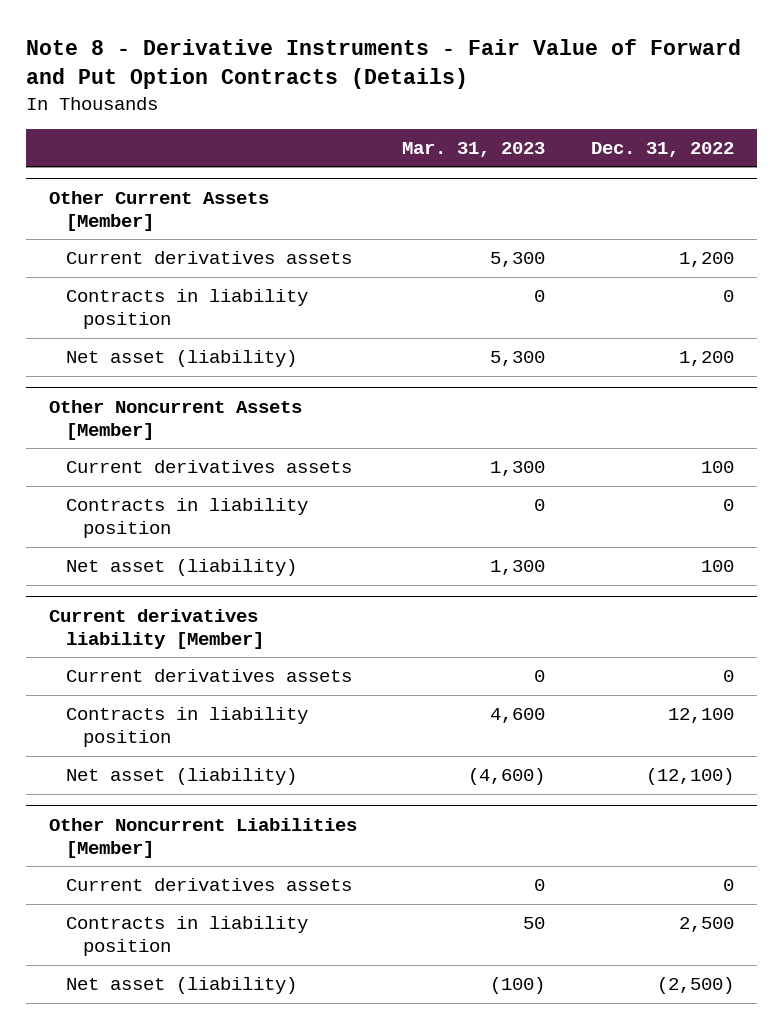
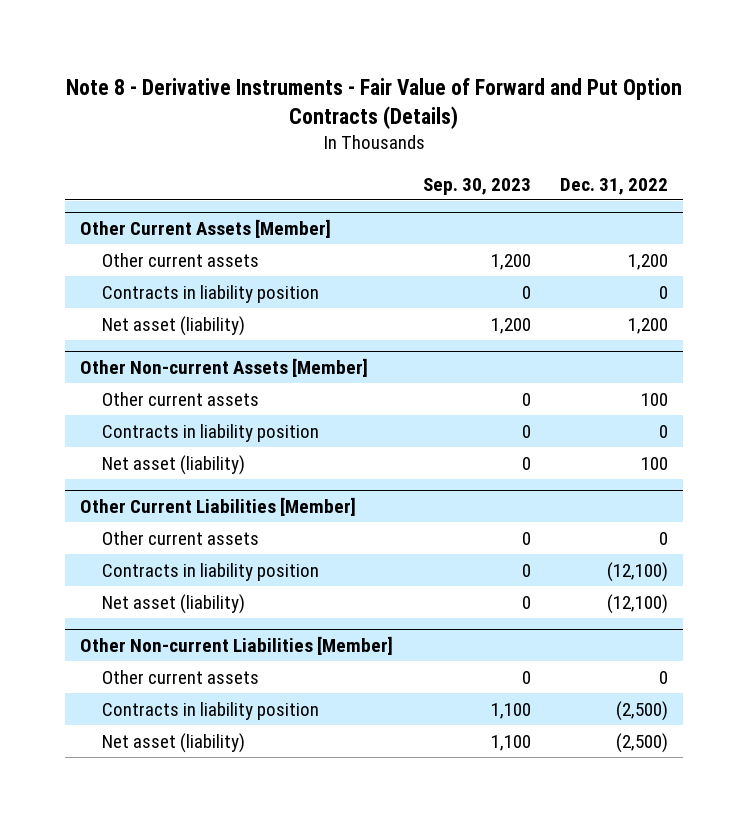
- | Mar. 31, 2023 | Dec. 31, 2022
+ | Sep. 30, 2023 | Dec. 31, 2022
@ Other Current Assets [Member]
- Current derivatives assets | 5,300 | 1,200
+ Other current assets | 1,200 | 1,200
- Other Noncurrent Assets [Member]
- Current derivatives assets | 1,300 | 100
+ Other Non-current Assets [Member]
+ Other current assets | 0 | 100
- Current derivatives liability [Member]
- Current derivatives assets | 0 | 0
- Contracts in liability position | 4,600 | 12,100
+ Other Current Liabilities [Member]
+ Other current assets | 0 | 0
+ Contracts in liability position | 0 | (12,100)
- Other Noncurrent Liabilities [Member]
- Current derivatives assets | 0 | 0
- Contracts in liability position | 50 | 2,500
+ Other Non-current Liabilities [Member]
+ Other current assets | 0 | 0
+ Contracts in liability position | 1,100 | (2,500)

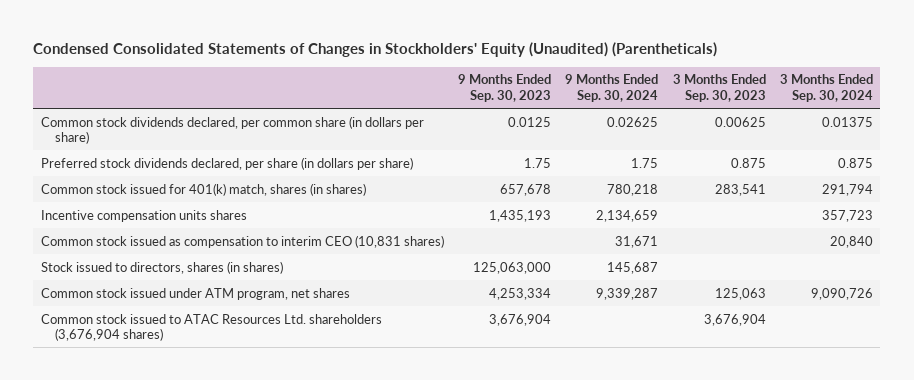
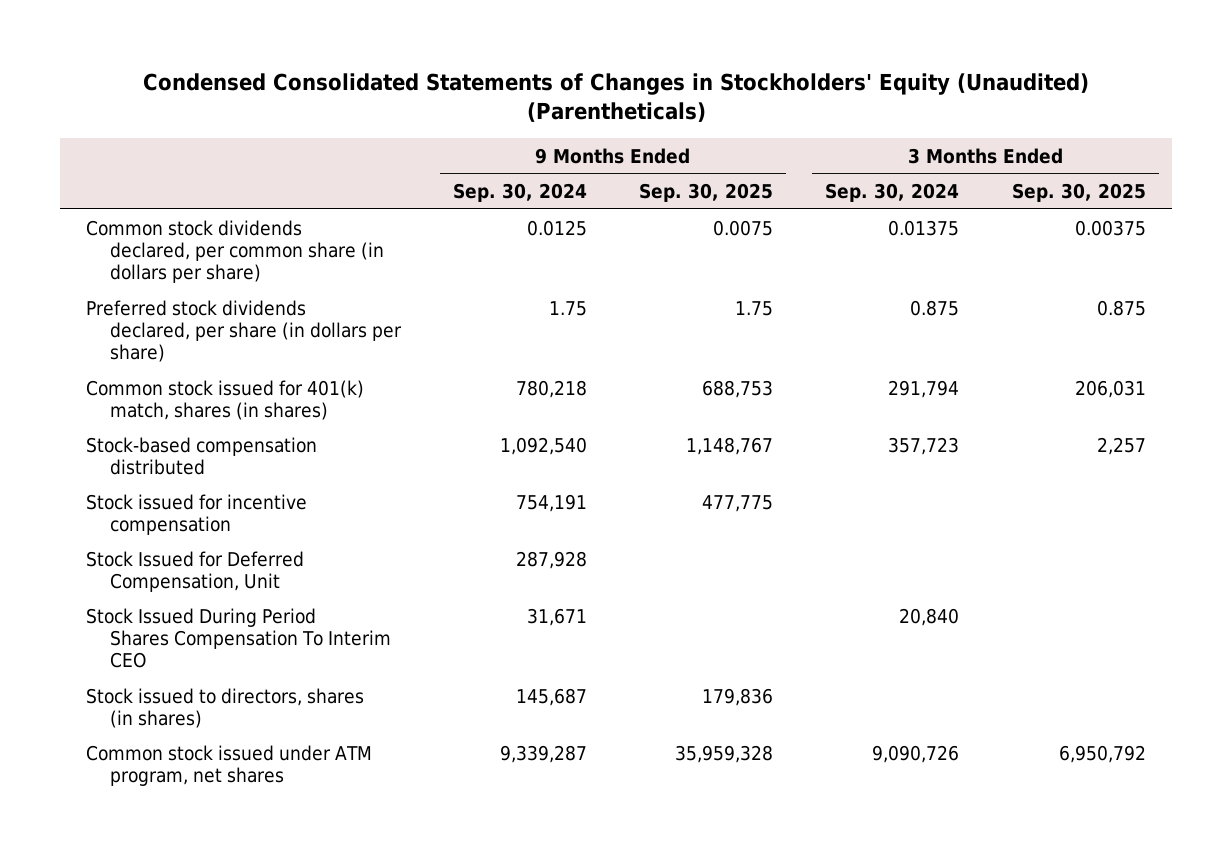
- | 9 Months Ended Sep. 30, 2023 | 9 Months Ended Sep. 30, 2024 | 3 Months Ended Sep. 30, 2023 | 3 Months Ended Sep. 30, 2024
+ | 9 Months Ended Sep. 30, 2024 | 9 Months Ended Sep. 30, 2025 | 3 Months Ended Sep. 30, 2024 | 3 Months Ended Sep. 30, 2025
- Common stock dividends declared, per common share (in dollars per share) | 0.0125 | 0.02625 | 0.00625 | 0.01375
+ Common stock dividends declared, per common share (in dollars per share) | 0.0125 | 0.0075 | 0.01375 | 0.00375
- Incentive compensation units shares | 1,435,193 | 2,134,659 | | 357,723
- Common stock issued as compensation to interim CEO (10,831 shares) | | 31,671 | | 20,840
+ Stock-based compensation distributed | 1,092,540 | 1,148,767 | 357,723 | 2,257
+ Stock issued for incentive compensation | 754,191 | 477,775 | |
+ Stock Issued for Deferred Compensation, Unit | 287,928 | | |
+ Stock Issued During Period Shares Compensation To Interim CEO | 31,671 | | 20,840 |
- Common stock issued to ATAC Resources Ltd. shareholders (3,676,904 shares) | 3,676,904 | | 3,676,904 |

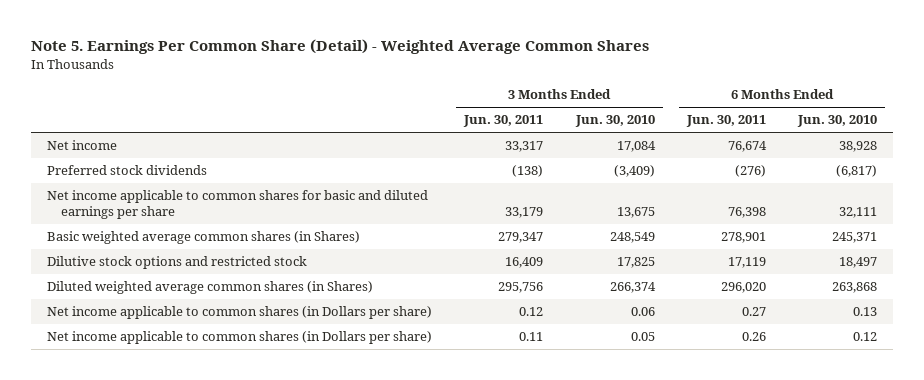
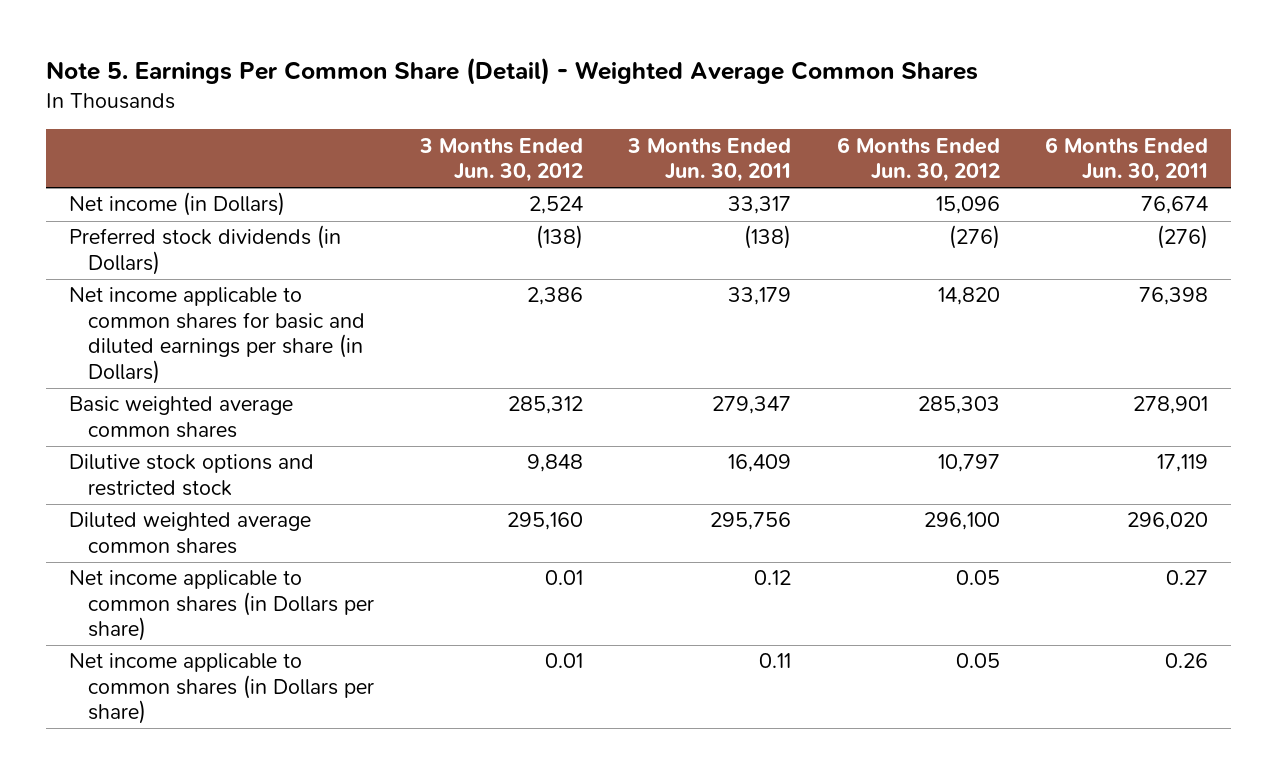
- | 3 Months Ended Jun. 30, 2011 | 3 Months Ended Jun. 30, 2010 | 6 Months Ended Jun. 30, 2011 | 6 Months Ended Jun. 30, 2010
+ | 3 Months Ended Jun. 30, 2012 | 3 Months Ended Jun. 30, 2011 | 6 Months Ended Jun. 30, 2012 | 6 Months Ended Jun. 30, 2011
- Net income | 33,317 | 17,084 | 76,674 | 38,928
- Preferred stock dividends | (138) | (3,409) | (276) | (6,817)
- Net income applicable to common shares for basic and diluted earnings per share | 33,179 | 13,675 | 76,398 | 32,111
- Basic weighted average common shares (in Shares) | 279,347 | 248,549 | 278,901 | 245,371
+ Net income (in Dollars) | 2,524 | 33,317 | 15,096 | 76,674
+ Preferred stock dividends (in Dollars) | (138) | (138) | (276) | (276)
+ Net income applicable to common shares for basic and diluted earnings per share (in Dollars) | 2,386 | 33,179 | 14,820 | 76,398
+ Basic weighted average common shares | 285,312 | 279,347 | 285,303 | 278,901
- Diluted weighted average common shares (in Shares) | 295,756 | 266,374 | 296,020 | 263,868
+ Diluted weighted average common shares | 295,160 | 295,756 | 296,100 | 296,020

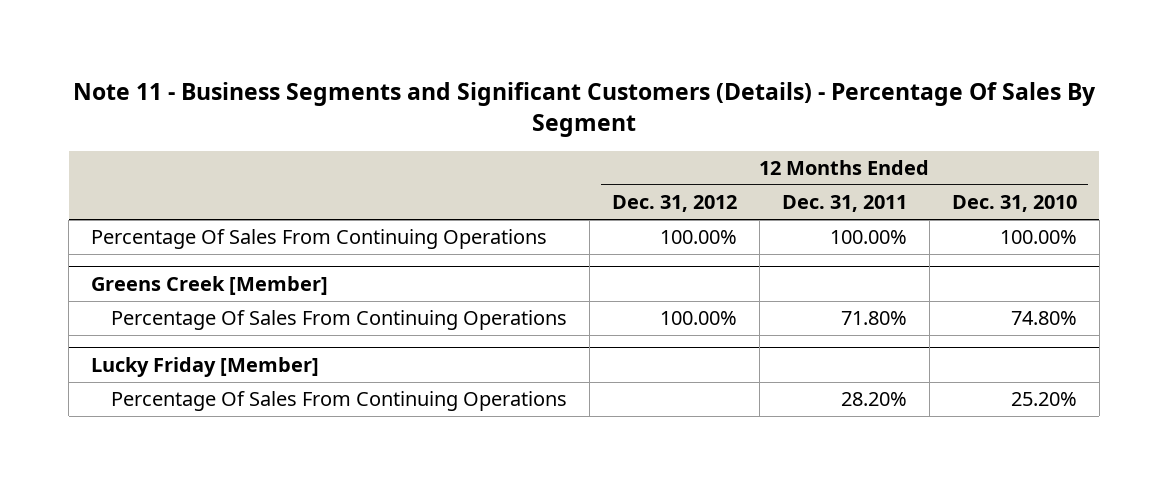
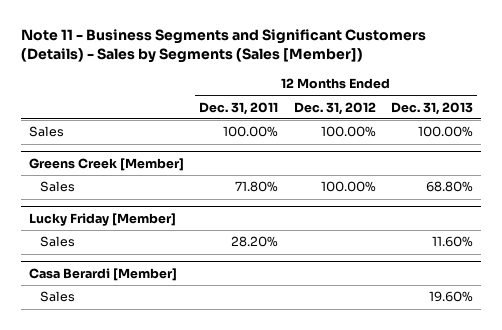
- Note 11 - Business Segments and Significant Customers (Details) - Percentage Of Sales By Segment
+ Note 11 - Business Segments and Significant Customers (Details) - Sales by Segments (Sales [Member])
- | 12 Months Ended Dec. 31, 2012 | 12 Months Ended Dec. 31, 2011 | 12 Months Ended Dec. 31, 2010
+ | 12 Months Ended Dec. 31, 2011 | 12 Months Ended Dec. 31, 2012 | 12 Months Ended Dec. 31, 2013
- Percentage Of Sales From Continuing Operations | 100.00% | 100.00% | 100.00%
+ Sales | 100.00% | 100.00% | 100.00%
@ Greens Creek [Member]
- Percentage Of Sales From Continuing Operations | 100.00% | 71.80% | 74.80%
+ Sales | 71.80% | 100.00% | 68.80%
@ Lucky Friday [Member]
- Percentage Of Sales From Continuing Operations | | 28.20% | 25.20%
+ Sales | 28.20% | | 11.60%
+ Casa Berardi [Member]
+ Sales | | | 19.60%

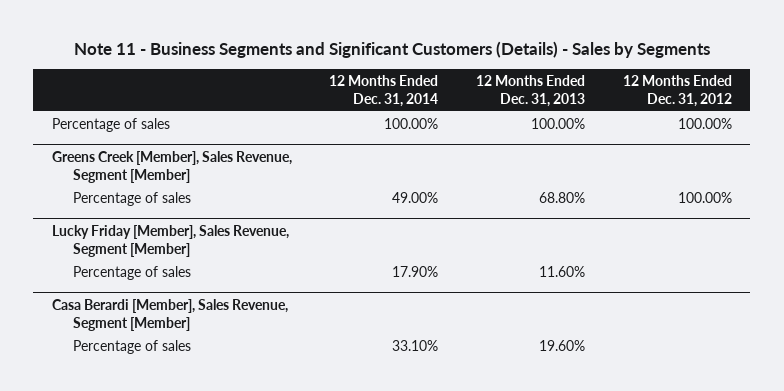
- Note 11 - Business Segments and Significant Customers (Details) - Sales by Segments (Sales [Member])
+ Note 11 - Business Segments and Significant Customers (Details) - Sales by Segments
- | 12 Months Ended Dec. 31, 2011 | 12 Months Ended Dec. 31, 2012 | 12 Months Ended Dec. 31, 2013
+ | 12 Months Ended Dec. 31, 2014 | 12 Months Ended Dec. 31, 2013 | 12 Months Ended Dec. 31, 2012
- Sales | 100.00% | 100.00% | 100.00%
- Greens Creek [Member]
- Sales | 71.80% | 100.00% | 68.80%
- Lucky Friday [Member]
- Sales | 28.20% | | 11.60%
- Casa Berardi [Member]
- Sales | | | 19.60%
+ Percentage of sales | 100.00% | 100.00% | 100.00%
+ Greens Creek [Member], Sales Revenue, Segment [Member]
+ Percentage of sales | 49.00% | 68.80% | 100.00%
+ Lucky Friday [Member], Sales Revenue, Segment [Member]
+ Percentage of sales | 17.90% | 11.60% |
+ Casa Berardi [Member], Sales Revenue, Segment [Member]
+ Percentage of sales | 33.10% | 19.60% |

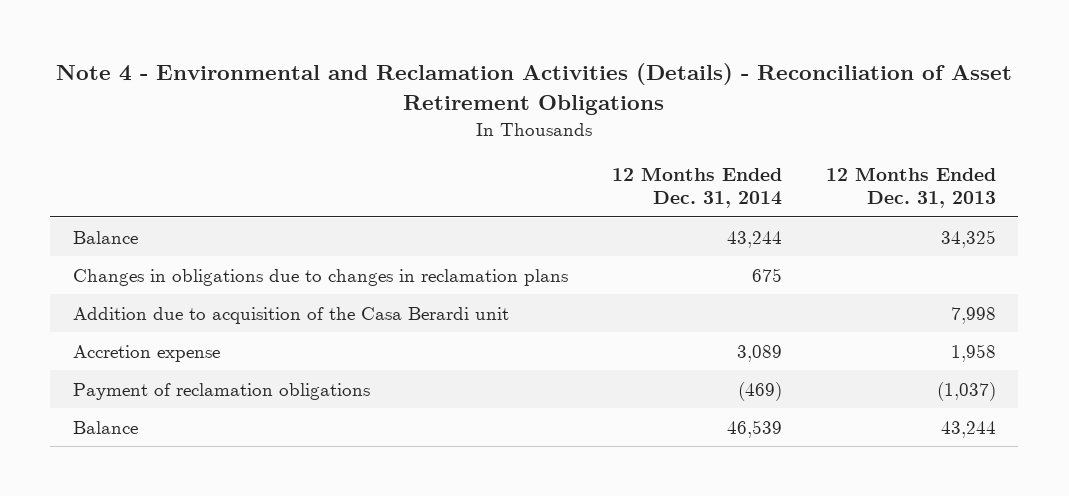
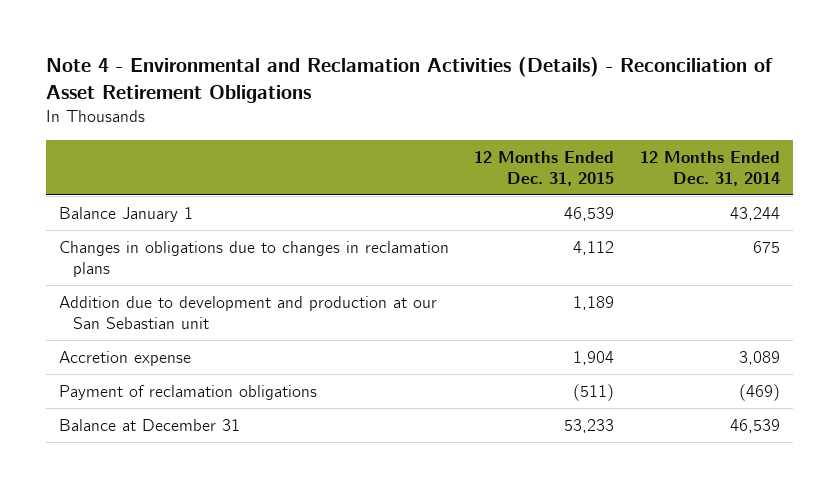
- | 12 Months Ended Dec. 31, 2014 | 12 Months Ended Dec. 31, 2013
+ | 12 Months Ended Dec. 31, 2015 | 12 Months Ended Dec. 31, 2014
- Balance | 43,244 | 34,325
+ Balance January 1 | 46,539 | 43,244
- Addition due to acquisition of the Casa Berardi unit | | 7,998
+ Addition due to development and production at our San Sebastian unit | 1,189 |
- Balance | 46,539 | 43,244
+ Balance at December 31 | 53,233 | 46,539

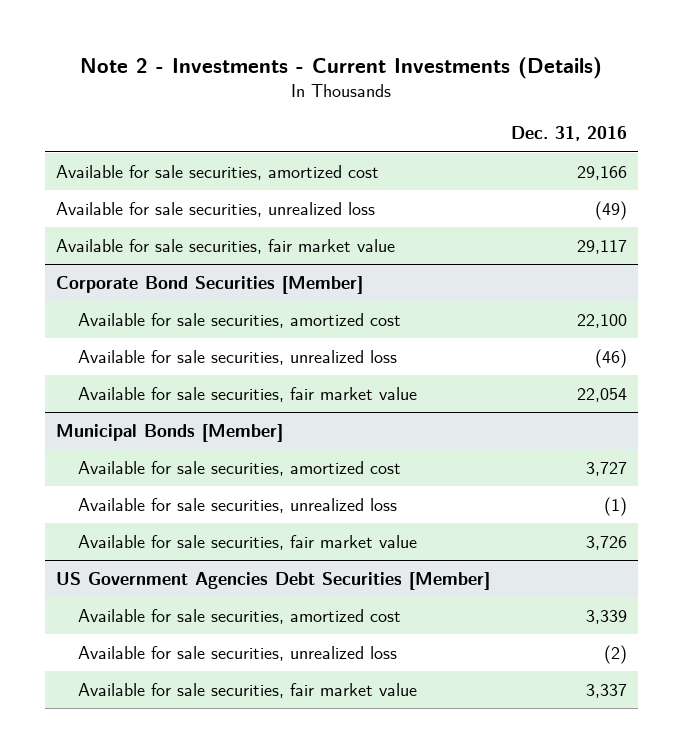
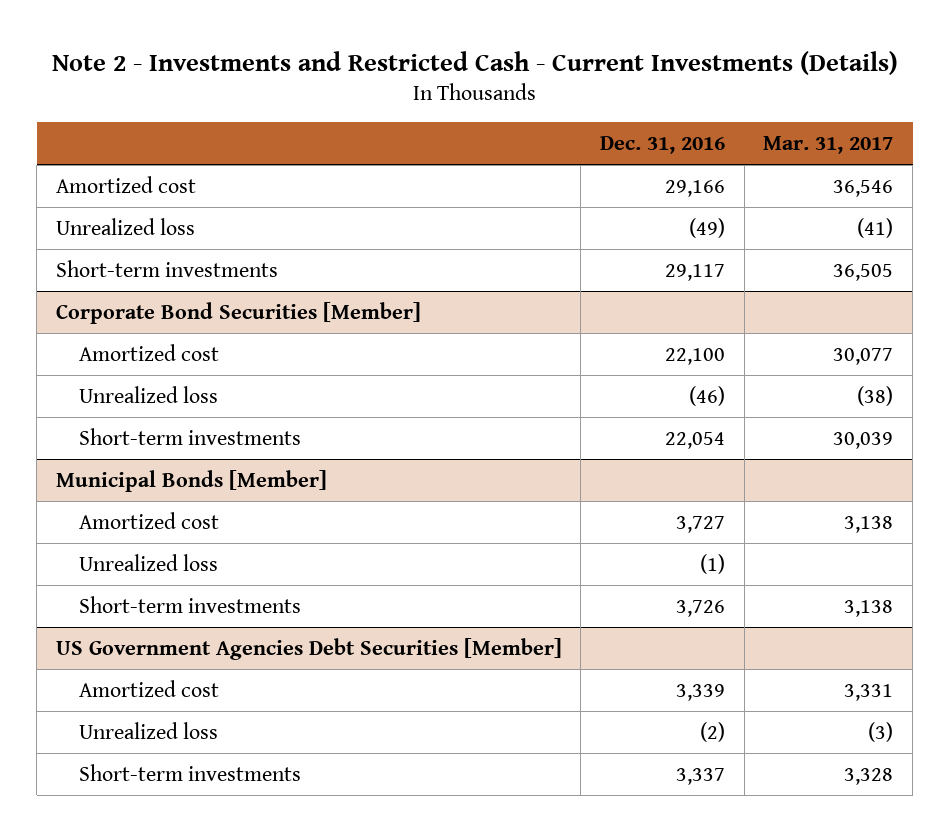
- Note 2 - Investments - Current Investments (Details)
+ Note 2 - Investments and Restricted Cash - Current Investments (Details)
- | Dec. 31, 2016
+ | Dec. 31, 2016 | Mar. 31, 2017
- Available for sale securities, amortized cost | 29,166
- Available for sale securities, unrealized loss | (49)
- Available for sale securities, fair market value | 29,117
+ Amortized cost | 29,166 | 36,546
+ Unrealized loss | (49) | (41)
+ Short-term investments | 29,117 | 36,505
@ Corporate Bond Securities [Member]
- Available for sale securities, amortized cost | 22,100
- Available for sale securities, unrealized loss | (46)
- Available for sale securities, fair market value | 22,054
+ Amortized cost | 22,100 | 30,077
+ Unrealized loss | (46) | (38)
+ Short-term investments | 22,054 | 30,039
@ Municipal Bonds [Member]
- Available for sale securities, amortized cost | 3,727
- Available for sale securities, unrealized loss | (1)
- Available for sale securities, fair market value | 3,726
+ Amortized cost | 3,727 | 3,138
+ Unrealized loss | (1) |
+ Short-term investments | 3,726 | 3,138
@ US Government Agencies Debt Securities [Member]
- Available for sale securities, amortized cost | 3,339
- Available for sale securities, unrealized loss | (2)
- Available for sale securities, fair market value | 3,337
+ Amortized cost | 3,339 | 3,331
+ Unrealized loss | (2) | (3)
+ Short-term investments | 3,337 | 3,328

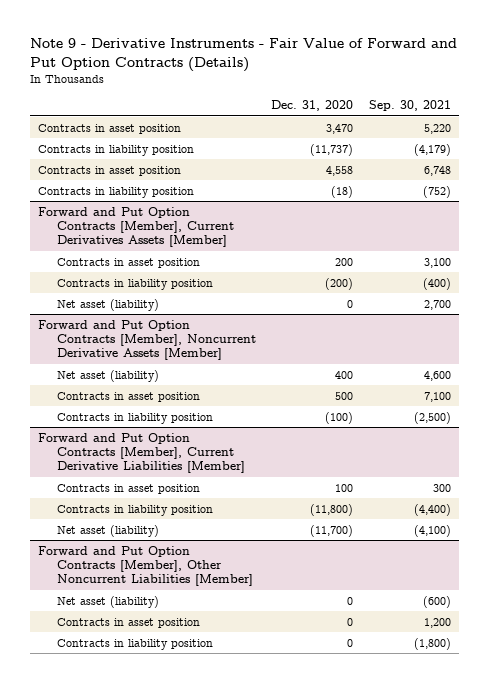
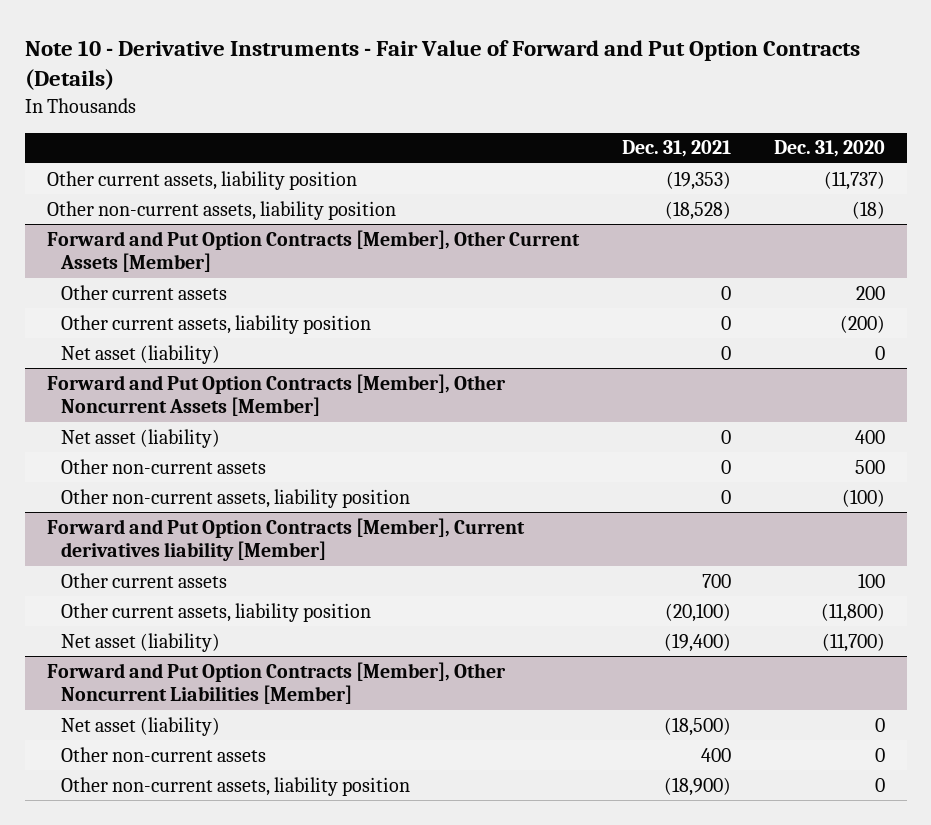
- Note 9 - Derivative Instruments - Fair Value of Forward and Put Option Contracts (Details)
+ Note 10 - Derivative Instruments - Fair Value of Forward and Put Option Contracts (Details)
- | Dec. 31, 2020 | Sep. 30, 2021
+ | Dec. 31, 2021 | Dec. 31, 2020
- Contracts in asset position | 3,470 | 5,220
- Contracts in liability position | (11,737) | (4,179)
- Contracts in asset position | 4,558 | 6,748
- Contracts in liability position | (18) | (752)
- Forward and Put Option Contracts [Member], Current Derivatives Assets [Member]
- Contracts in asset position | 200 | 3,100
- Contracts in liability position | (200) | (400)
+ Other current assets, liability position | (19,353) | (11,737)
+ Other non-current assets, liability position | (18,528) | (18)
+ Forward and Put Option Contracts [Member], Other Current Assets [Member]
+ Other current assets | 0 | 200
+ Other current assets, liability position | 0 | (200)
- Forward and Put Option Contracts [Member], Noncurrent Derivative Assets [Member]
+ Forward and Put Option Contracts [Member], Other Noncurrent Assets [Member]
- Contracts in asset position | 500 | 7,100
- Contracts in liability position | (100) | (2,500)
- Forward and Put Option Contracts [Member], Current Derivative Liabilities [Member]
- Contracts in asset position | 100 | 300
- Contracts in liability position | (11,800) | (4,400)
+ Other non-current assets | 0 | 500
+ Other non-current assets, liability position | 0 | (100)
+ Forward and Put Option Contracts [Member], Current derivatives liability [Member]
+ Other current assets | 700 | 100
+ Other current assets, liability position | (20,100) | (11,800)
@ Forward and Put Option Contracts [Member], Other Noncurrent Liabilities [Member]
- Contracts in asset position | 0 | 1,200
- Contracts in liability position | 0 | (1,800)
+ Other non-current assets | 400 | 0
+ Other non-current assets, liability position | (18,900) | 0

